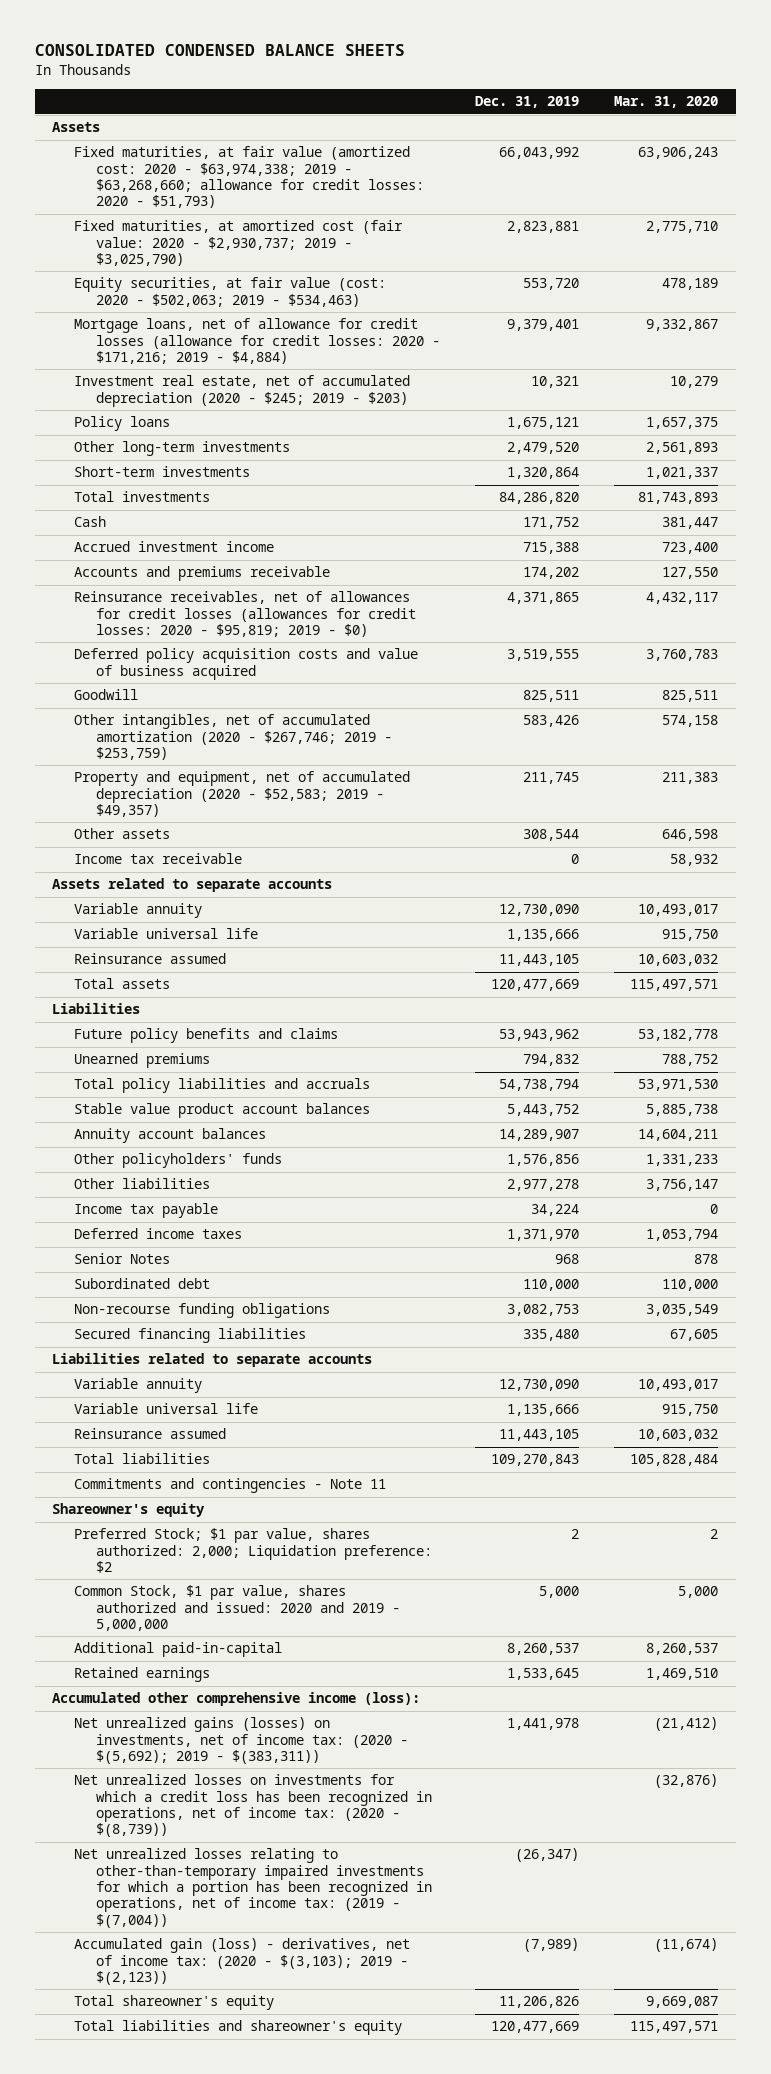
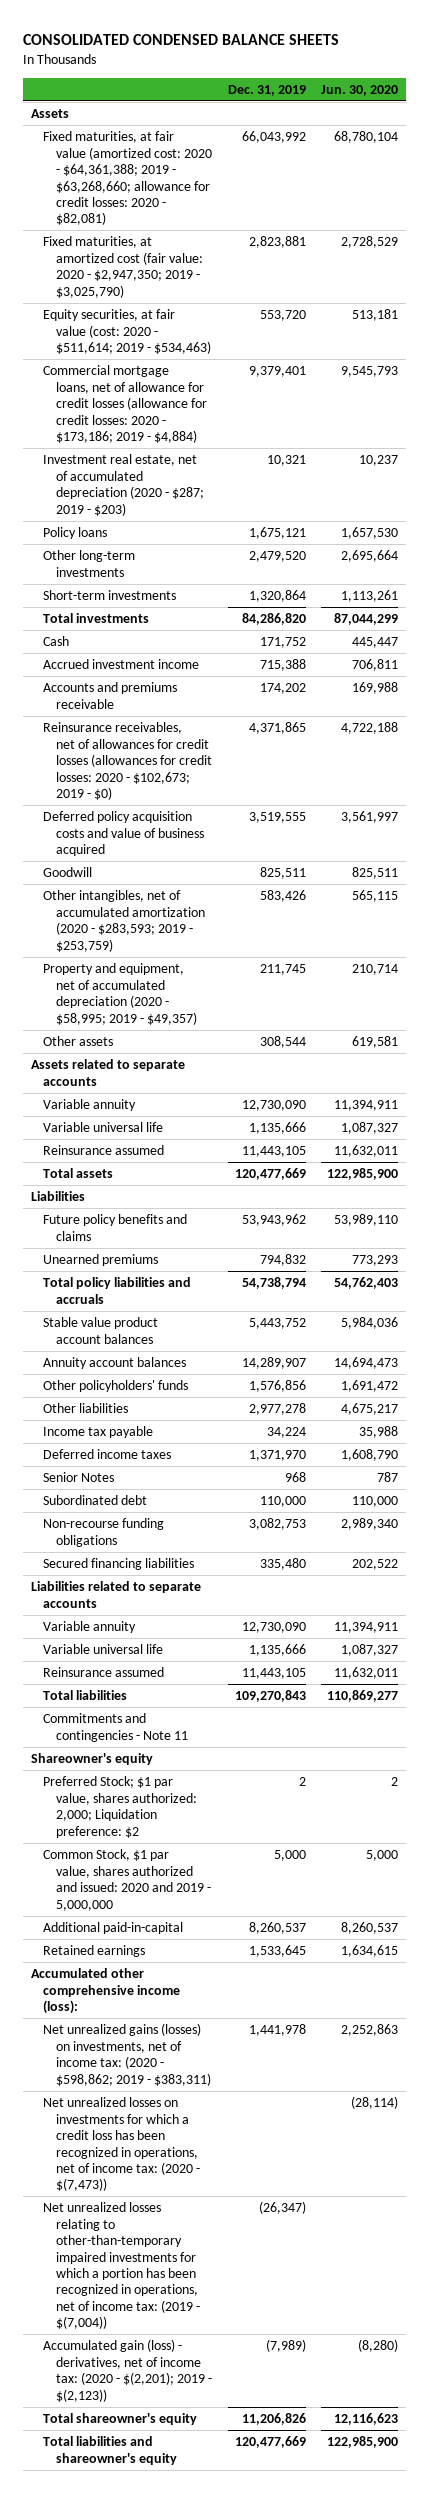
- | Dec. 31, 2019 | Mar. 31, 2020
+ | Dec. 31, 2019 | Jun. 30, 2020
- Fixed maturities, at fair value (amortized cost: 2020 - $63,974,338; 2019 - $63,268,660; allowance for credit losses: 2020 - $51,793) | 66,043,992 | 63,906,243
- Fixed maturities, at amortized cost (fair value: 2020 - $2,930,737; 2019 - $3,025,790) | 2,823,881 | 2,775,710
- Equity securities, at fair value (cost: 2020 - $502,063; 2019 - $534,463) | 553,720 | 478,189
- Mortgage loans, net of allowance for credit losses (allowance for credit losses: 2020 - $171,216; 2019 - $4,884) | 9,379,401 | 9,332,867
- Investment real estate, net of accumulated depreciation (2020 - $245; 2019 - $203) | 10,321 | 10,279
+ Fixed maturities, at fair value (amortized cost: 2020 - $64,361,388; 2019 - $63,268,660; allowance for credit losses: 2020 - $82,081) | 66,043,992 | 68,780,104
+ Fixed maturities, at amortized cost (fair value: 2020 - $2,947,350; 2019 - $3,025,790) | 2,823,881 | 2,728,529
+ Equity securities, at fair value (cost: 2020 - $511,614; 2019 - $534,463) | 553,720 | 513,181
+ Commercial mortgage loans, net of allowance for credit losses (allowance for credit losses: 2020 - $173,186; 2019 - $4,884) | 9,379,401 | 9,545,793
+ Investment real estate, net of accumulated depreciation (2020 - $287; 2019 - $203) | 10,321 | 10,237
- Reinsurance receivables, net of allowances for credit losses (allowances for credit losses: 2020 - $95,819; 2019 - $0) | 4,371,865 | 4,432,117
+ Reinsurance receivables, net of allowances for credit losses (allowances for credit losses: 2020 - $102,673; 2019 - $0) | 4,371,865 | 4,722,188
- Other intangibles, net of accumulated amortization (2020 - $267,746; 2019 - $253,759) | 583,426 | 574,158
- Property and equipment, net of accumulated depreciation (2020 - $52,583; 2019 - $49,357) | 211,745 | 211,383
+ Other intangibles, net of accumulated amortization (2020 - $283,593; 2019 - $253,759) | 583,426 | 565,115
+ Property and equipment, net of accumulated depreciation (2020 - $58,995; 2019 - $49,357) | 211,745 | 210,714
- Income tax receivable | 0 | 58,932
- Net unrealized gains (losses) on investments, net of income tax: (2020 - $(5,692); 2019 - $(383,311)) | 1,441,978 | (21,412)
- Net unrealized losses on investments for which a credit loss has been recognized in operations, net of income tax: (2020 - $(8,739)) | | (32,876)
+ Net unrealized gains (losses) on investments, net of income tax: (2020 - $598,862; 2019 - $383,311) | 1,441,978 | 2,252,863
+ Net unrealized losses on investments for which a credit loss has been recognized in operations, net of income tax: (2020 - $(7,473)) | | (28,114)
- Accumulated gain (loss) - derivatives, net of income tax: (2020 - $(3,103); 2019 - $(2,123)) | (7,989) | (11,674)
+ Accumulated gain (loss) - derivatives, net of income tax: (2020 - $(2,201); 2019 - $(2,123)) | (7,989) | (8,280)

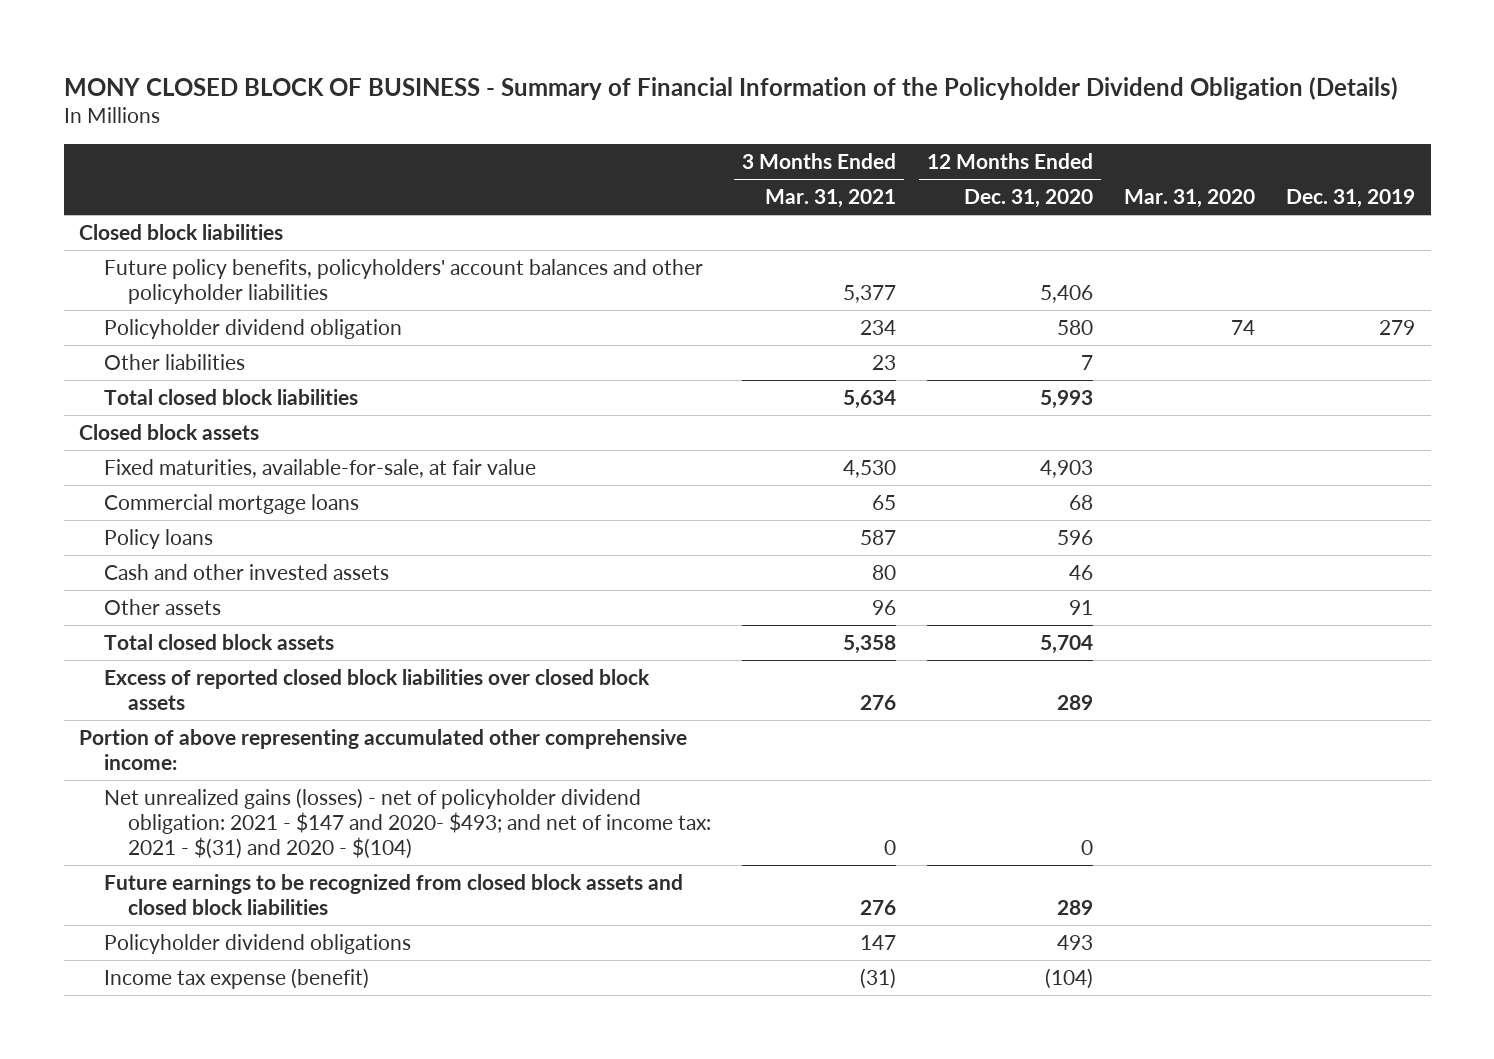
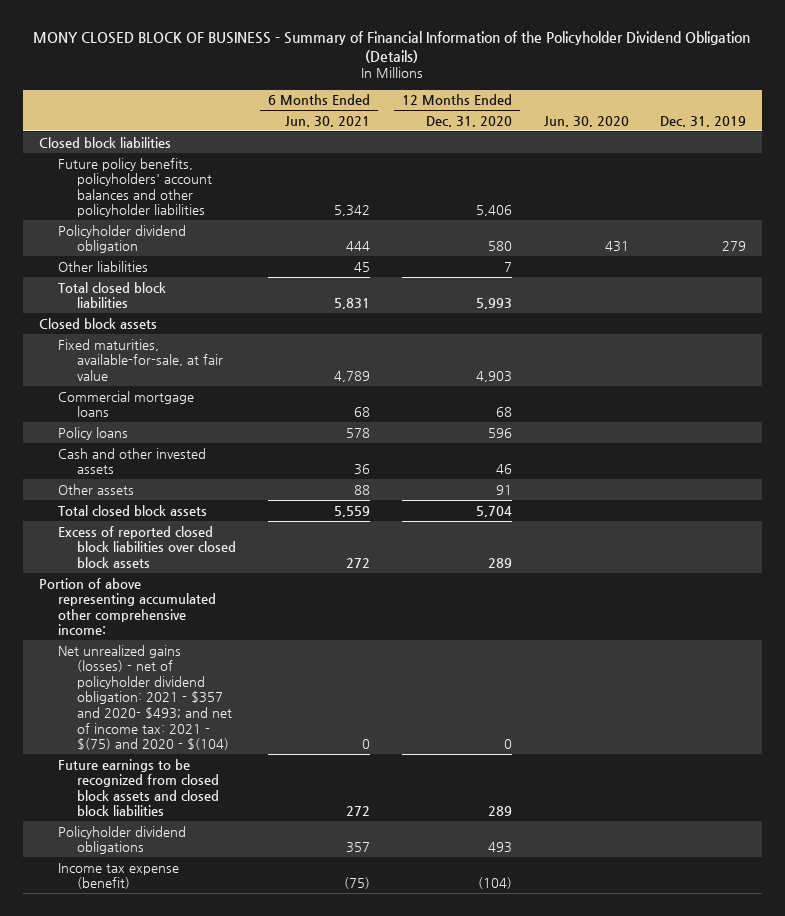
- | 3 Months Ended Mar. 31, 2021 | 12 Months Ended Dec. 31, 2020 | Mar. 31, 2020 | Dec. 31, 2019
+ | 6 Months Ended Jun. 30, 2021 | 12 Months Ended Dec. 31, 2020 | Jun. 30, 2020 | Dec. 31, 2019
- Net unrealized gains (losses) - net of policyholder dividend obligation: 2021 - $147 and 2020- $493; and net of income tax: 2021 - $(31) and 2020 - $(104) | 0 | 0 | |
+ Net unrealized gains (losses) - net of policyholder dividend obligation: 2021 - $357 and 2020- $493; and net of income tax: 2021 - $(75) and 2020 - $(104) | 0 | 0 | |

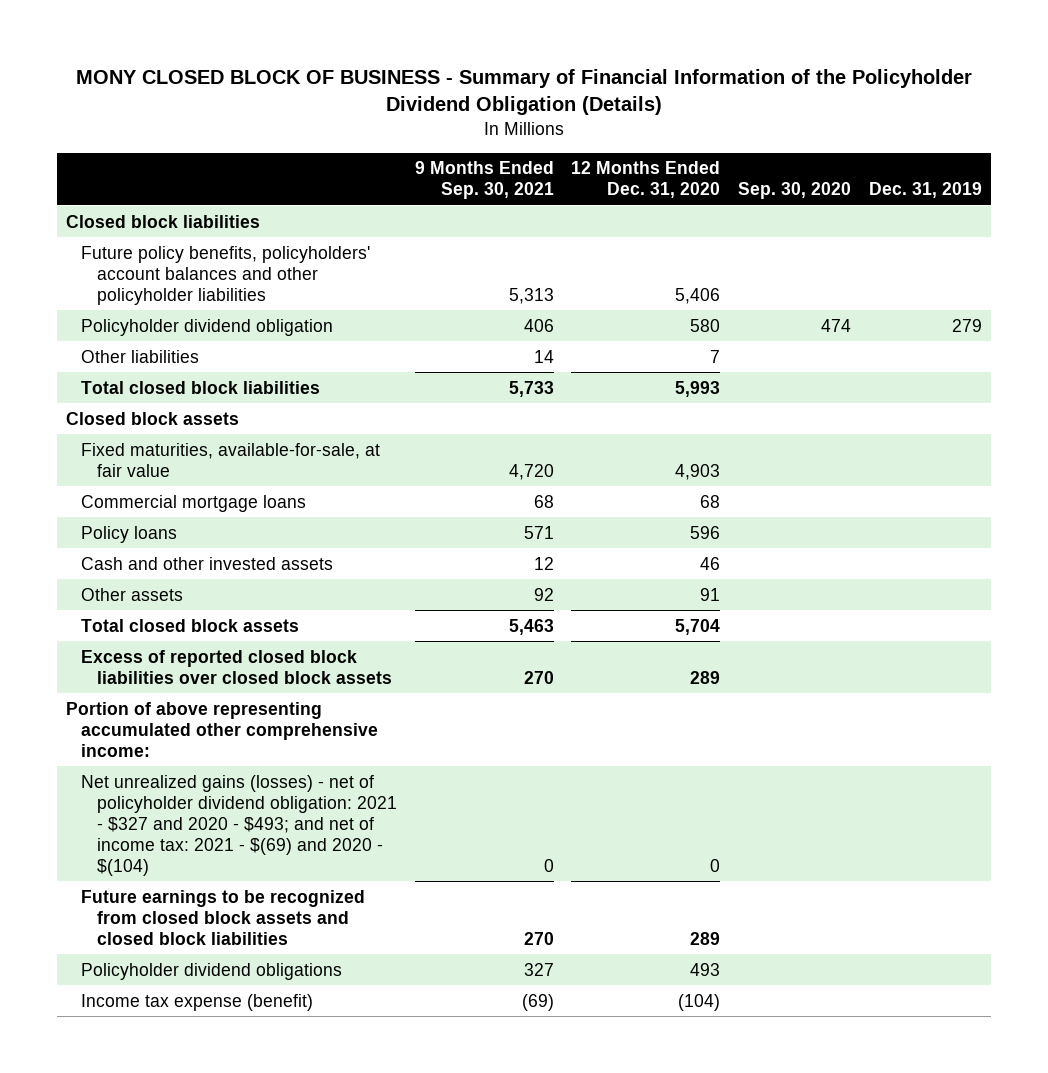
- | 6 Months Ended Jun. 30, 2021 | 12 Months Ended Dec. 31, 2020 | Jun. 30, 2020 | Dec. 31, 2019
+ | 9 Months Ended Sep. 30, 2021 | 12 Months Ended Dec. 31, 2020 | Sep. 30, 2020 | Dec. 31, 2019
- Net unrealized gains (losses) - net of policyholder dividend obligation: 2021 - $357 and 2020- $493; and net of income tax: 2021 - $(75) and 2020 - $(104) | 0 | 0 | |
+ Net unrealized gains (losses) - net of policyholder dividend obligation: 2021 - $327 and 2020 - $493; and net of income tax: 2021 - $(69) and 2020 - $(104) | 0 | 0 | |

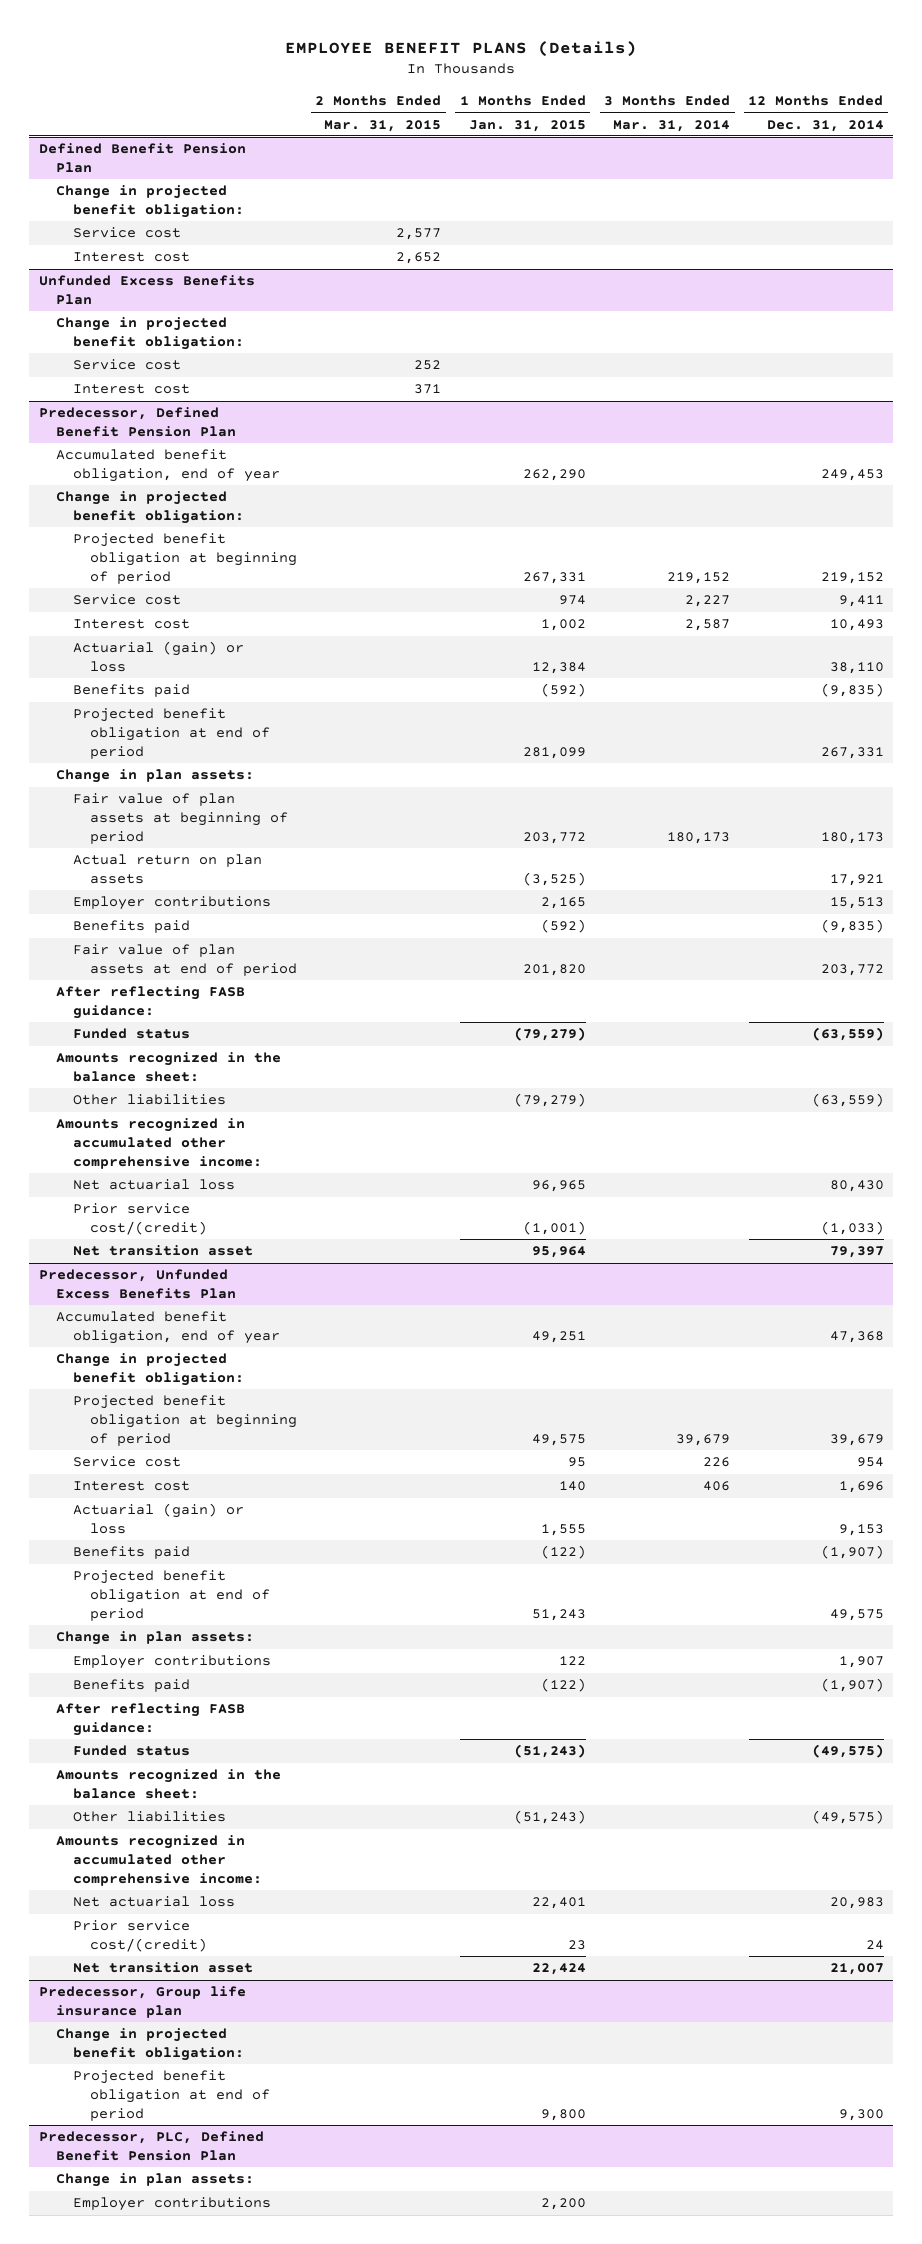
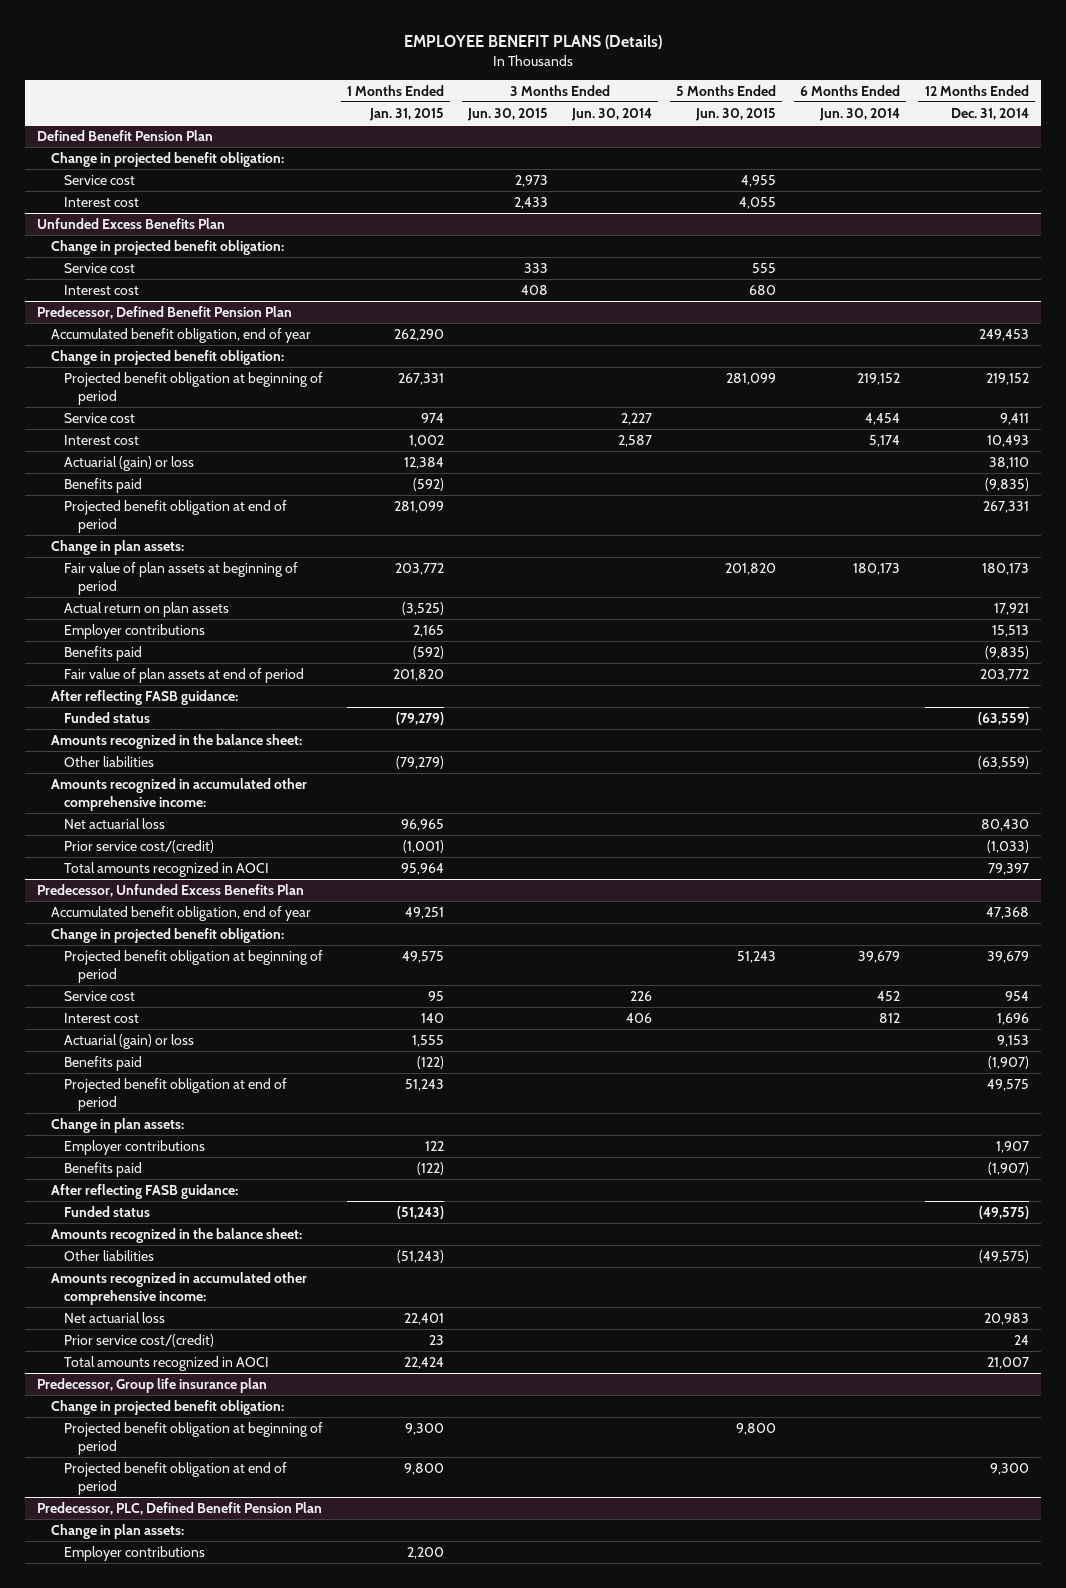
- | 2 Months Ended Mar. 31, 2015 | 1 Months Ended Jan. 31, 2015 | 3 Months Ended Mar. 31, 2014 | 12 Months Ended Dec. 31, 2014
+ | 1 Months Ended Jan. 31, 2015 | 3 Months Ended Jun. 30, 2015 | 3 Months Ended Jun. 30, 2014 | 5 Months Ended Jun. 30, 2015 | 6 Months Ended Jun. 30, 2014 | 12 Months Ended Dec. 31, 2014
@ Predecessor, Defined Benefit Pension Plan
- Net transition asset | | 95,964 | | 79,397
+ Total amounts recognized in AOCI | 95,964 | | | | | 79,397
@ Predecessor, Unfunded Excess Benefits Plan
- Net transition asset | | 22,424 | | 21,007
+ Total amounts recognized in AOCI | 22,424 | | | | | 21,007
@ Predecessor, Group life insurance plan
+ Projected benefit obligation at beginning of period | 9,300 | | | 9,800 | |

